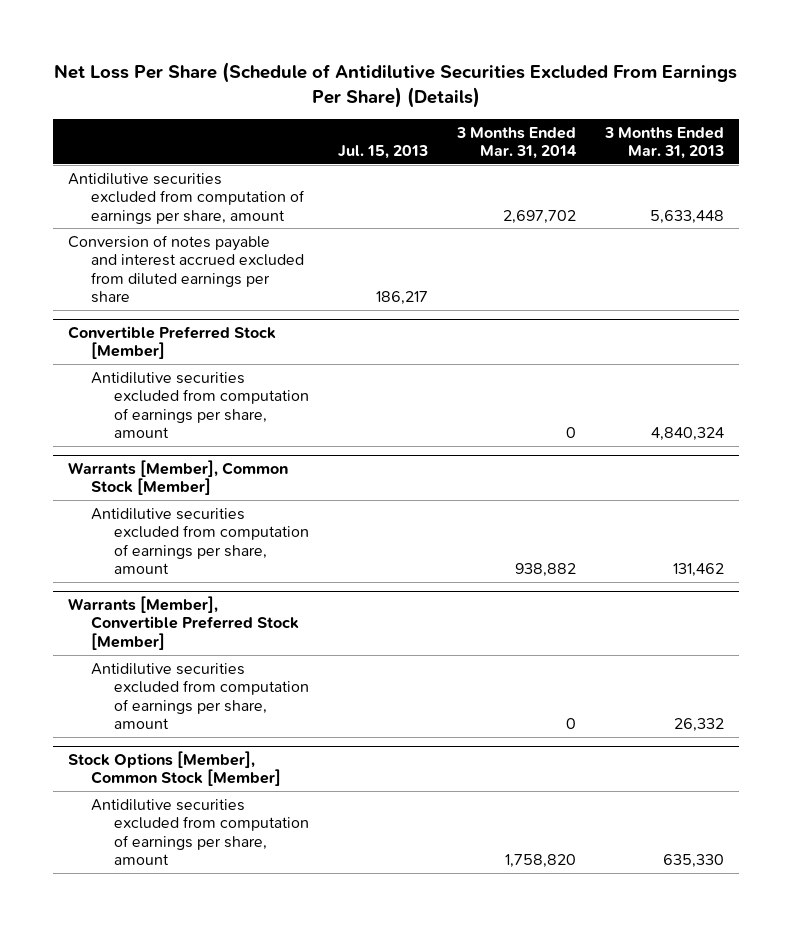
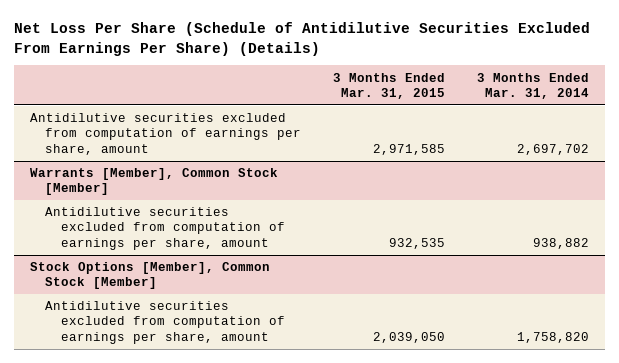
- | Jul. 15, 2013 | 3 Months Ended Mar. 31, 2014 | 3 Months Ended Mar. 31, 2013
+ | 3 Months Ended Mar. 31, 2015 | 3 Months Ended Mar. 31, 2014
- Conversion of notes payable and interest accrued excluded from diluted earnings per share | 186,217 | |
- Convertible Preferred Stock [Member]
- Antidilutive securities excluded from computation of earnings per share, amount | | 0 | 4,840,324
- Warrants [Member], Convertible Preferred Stock [Member]
- Antidilutive securities excluded from computation of earnings per share, amount | | 0 | 26,332

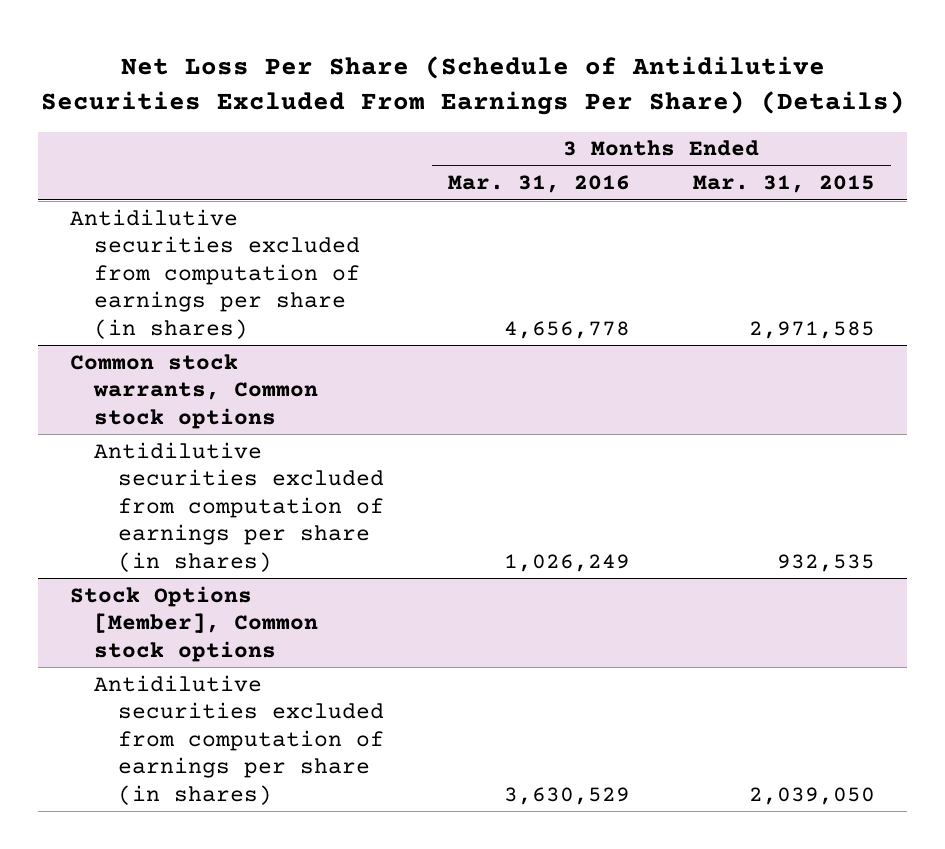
- | 3 Months Ended Mar. 31, 2015 | 3 Months Ended Mar. 31, 2014
+ | 3 Months Ended Mar. 31, 2016 | 3 Months Ended Mar. 31, 2015
- Antidilutive securities excluded from computation of earnings per share, amount | 2,971,585 | 2,697,702
- Warrants [Member], Common Stock [Member]
- Antidilutive securities excluded from computation of earnings per share, amount | 932,535 | 938,882
- Stock Options [Member], Common Stock [Member]
- Antidilutive securities excluded from computation of earnings per share, amount | 2,039,050 | 1,758,820
+ Antidilutive securities excluded from computation of earnings per share (in shares) | 4,656,778 | 2,971,585
+ Common stock warrants, Common stock options
+ Antidilutive securities excluded from computation of earnings per share (in shares) | 1,026,249 | 932,535
+ Stock Options [Member], Common stock options
+ Antidilutive securities excluded from computation of earnings per share (in shares) | 3,630,529 | 2,039,050

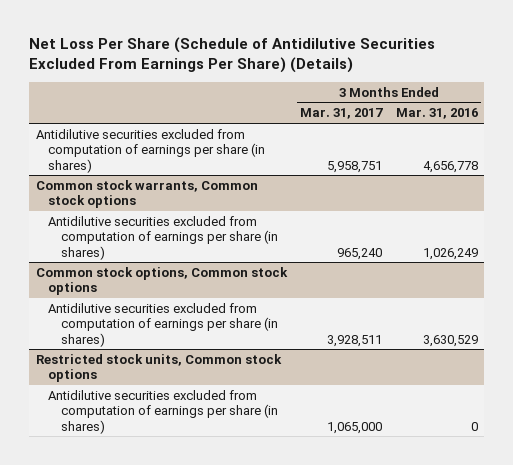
- | 3 Months Ended Mar. 31, 2016 | 3 Months Ended Mar. 31, 2015
+ | 3 Months Ended Mar. 31, 2017 | 3 Months Ended Mar. 31, 2016
- Stock Options [Member], Common stock options
+ Common stock options, Common stock options
+ Restricted stock units, Common stock options
+ Antidilutive securities excluded from computation of earnings per share (in shares) | 1,065,000 | 0

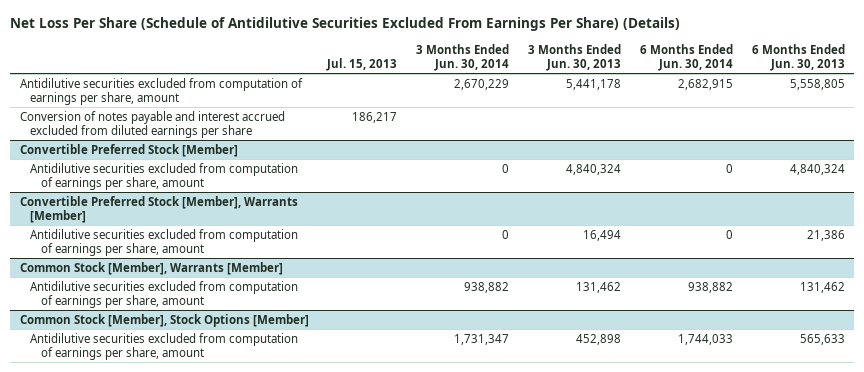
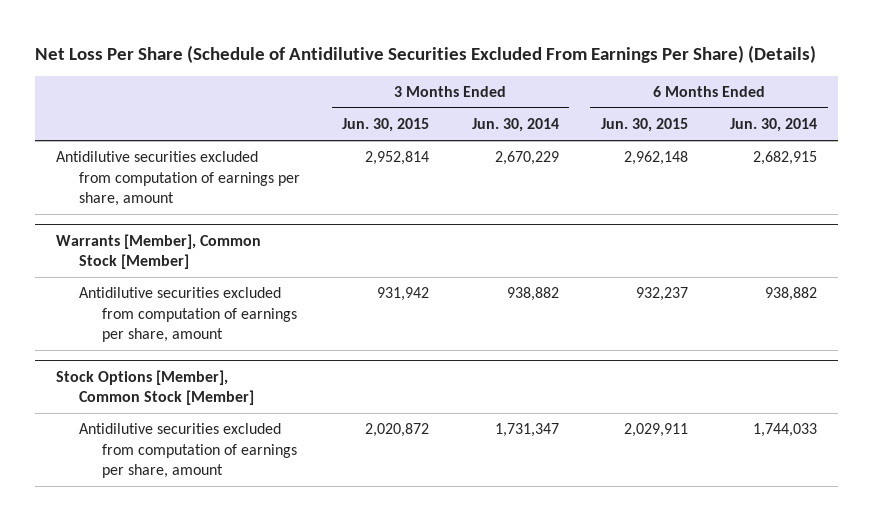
- | Jul. 15, 2013 | 3 Months Ended Jun. 30, 2014 | 3 Months Ended Jun. 30, 2013 | 6 Months Ended Jun. 30, 2014 | 6 Months Ended Jun. 30, 2013
+ | 3 Months Ended Jun. 30, 2015 | 3 Months Ended Jun. 30, 2014 | 6 Months Ended Jun. 30, 2015 | 6 Months Ended Jun. 30, 2014
- Conversion of notes payable and interest accrued excluded from diluted earnings per share | 186,217 | | | |
- Convertible Preferred Stock [Member]
- Antidilutive securities excluded from computation of earnings per share, amount | | 0 | 4,840,324 | 0 | 4,840,324
- Convertible Preferred Stock [Member], Warrants [Member]
- Antidilutive securities excluded from computation of earnings per share, amount | | 0 | 16,494 | 0 | 21,386
- Common Stock [Member], Warrants [Member]
+ Warrants [Member], Common Stock [Member]
- Common Stock [Member], Stock Options [Member]
+ Stock Options [Member], Common Stock [Member]

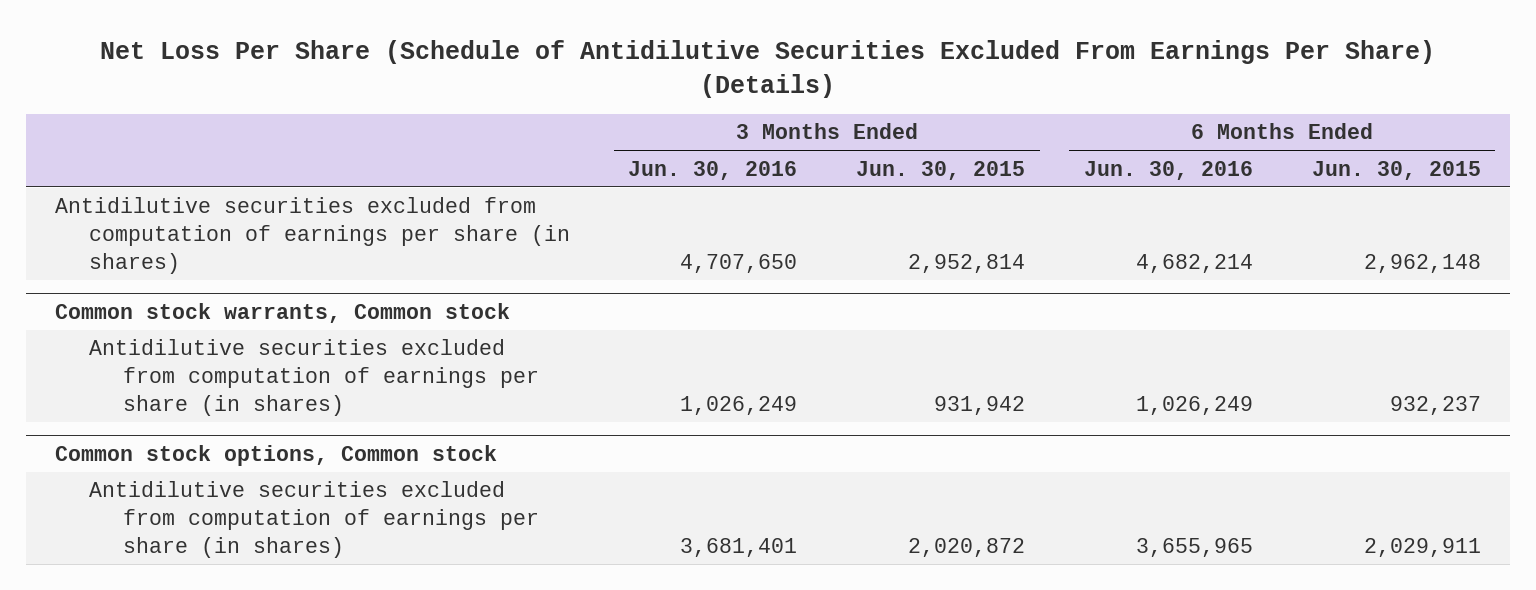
- | 3 Months Ended Jun. 30, 2015 | 3 Months Ended Jun. 30, 2014 | 6 Months Ended Jun. 30, 2015 | 6 Months Ended Jun. 30, 2014
+ | 3 Months Ended Jun. 30, 2016 | 3 Months Ended Jun. 30, 2015 | 6 Months Ended Jun. 30, 2016 | 6 Months Ended Jun. 30, 2015
- Antidilutive securities excluded from computation of earnings per share, amount | 2,952,814 | 2,670,229 | 2,962,148 | 2,682,915
- Warrants [Member], Common Stock [Member]
- Antidilutive securities excluded from computation of earnings per share, amount | 931,942 | 938,882 | 932,237 | 938,882
- Stock Options [Member], Common Stock [Member]
- Antidilutive securities excluded from computation of earnings per share, amount | 2,020,872 | 1,731,347 | 2,029,911 | 1,744,033
+ Antidilutive securities excluded from computation of earnings per share (in shares) | 4,707,650 | 2,952,814 | 4,682,214 | 2,962,148
+ Common stock warrants, Common stock
+ Antidilutive securities excluded from computation of earnings per share (in shares) | 1,026,249 | 931,942 | 1,026,249 | 932,237
+ Common stock options, Common stock
+ Antidilutive securities excluded from computation of earnings per share (in shares) | 3,681,401 | 2,020,872 | 3,655,965 | 2,029,911

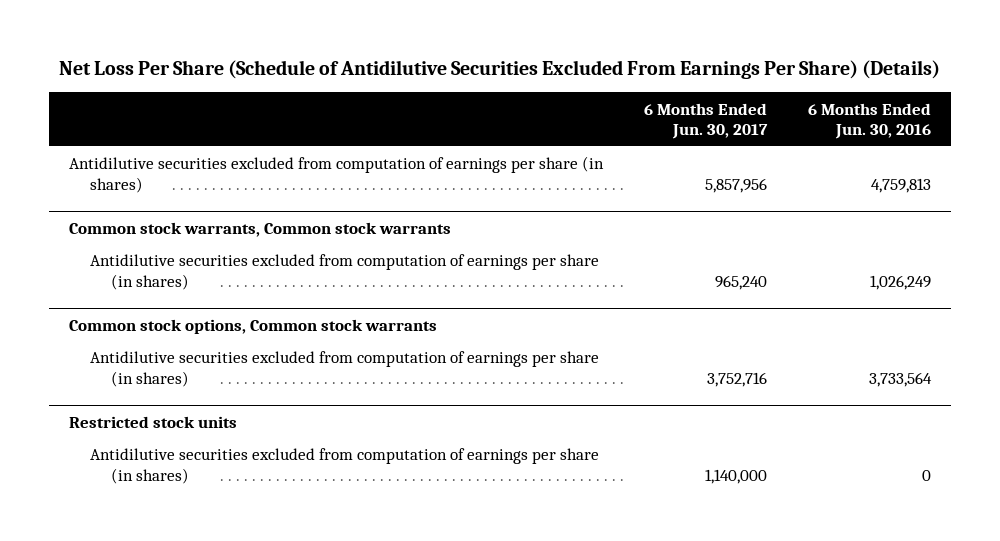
- | 3 Months Ended Jun. 30, 2016 | 3 Months Ended Jun. 30, 2015 | 6 Months Ended Jun. 30, 2016 | 6 Months Ended Jun. 30, 2015
+ | 6 Months Ended Jun. 30, 2017 | 6 Months Ended Jun. 30, 2016
- Antidilutive securities excluded from computation of earnings per share (in shares) | 4,707,650 | 2,952,814 | 4,682,214 | 2,962,148
- Common stock warrants, Common stock
+ Antidilutive securities excluded from computation of earnings per share (in shares) | 5,857,956 | 4,759,813
+ Common stock warrants, Common stock warrants
- Common stock options, Common stock
- Antidilutive securities excluded from computation of earnings per share (in shares) | 3,681,401 | 2,020,872 | 3,655,965 | 2,029,911
+ Common stock options, Common stock warrants
+ Antidilutive securities excluded from computation of earnings per share (in shares) | 3,752,716 | 3,733,564
+ Restricted stock units
+ Antidilutive securities excluded from computation of earnings per share (in shares) | 1,140,000 | 0

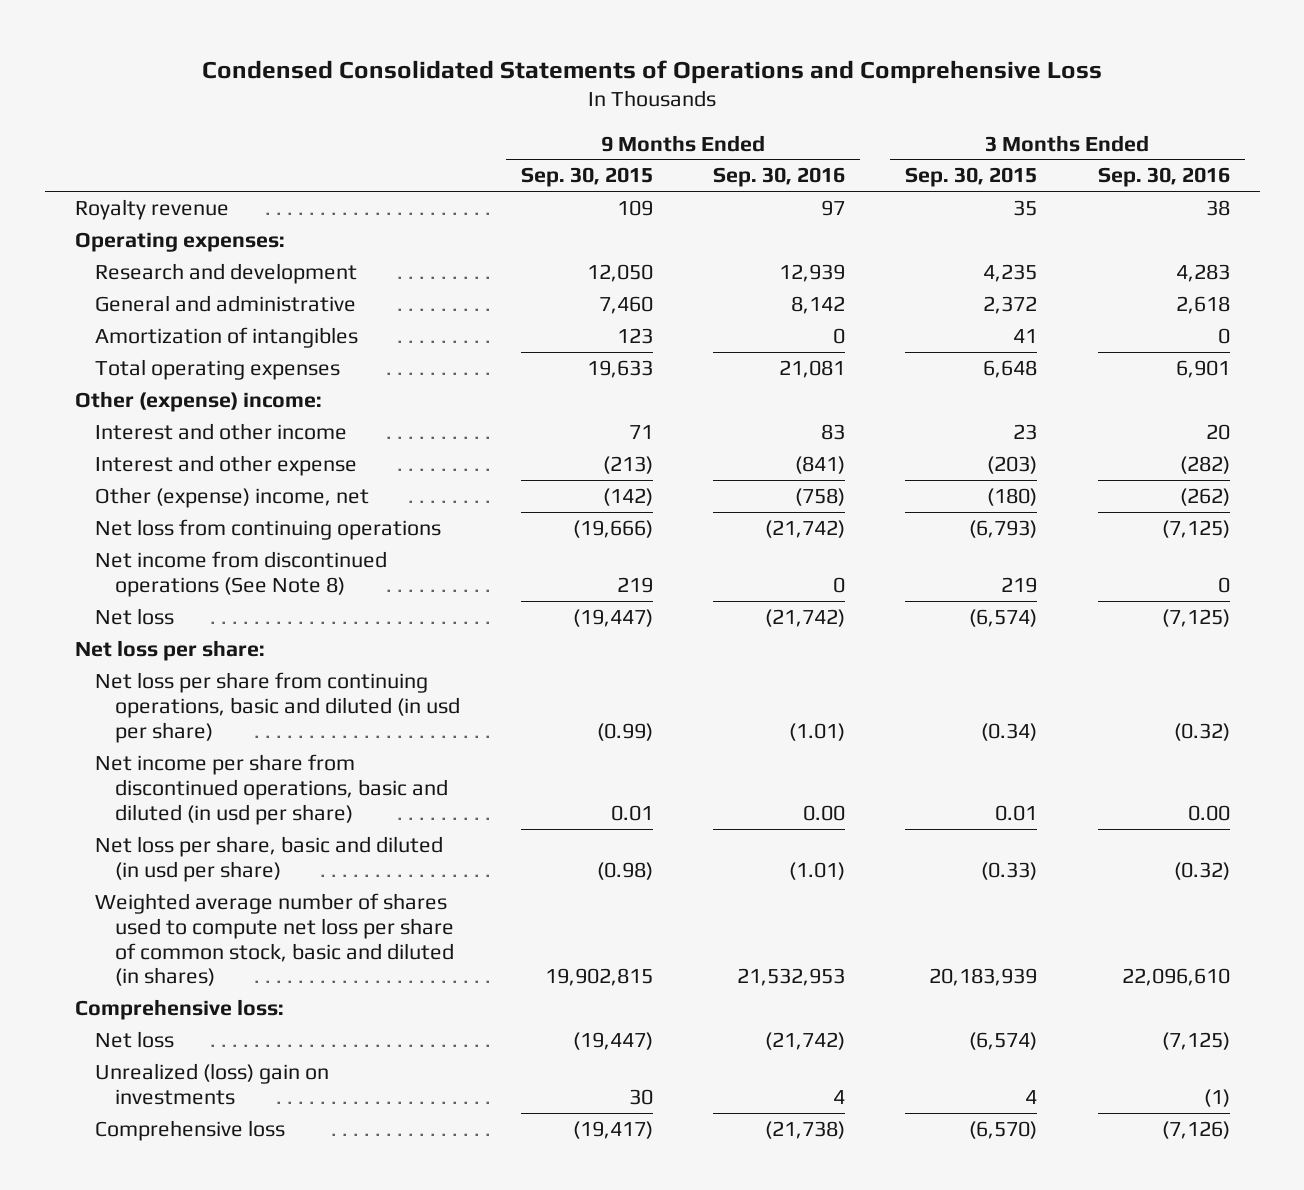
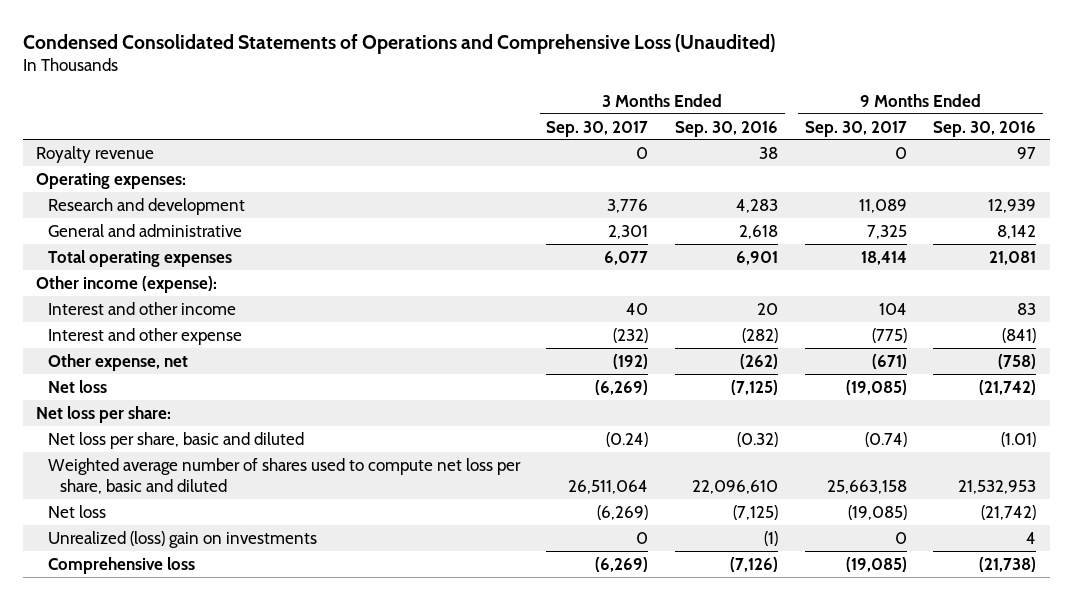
- Condensed Consolidated Statements of Operations and Comprehensive Loss
+ Condensed Consolidated Statements of Operations and Comprehensive Loss (Unaudited)
- | 9 Months Ended Sep. 30, 2015 | 9 Months Ended Sep. 30, 2016 | 3 Months Ended Sep. 30, 2015 | 3 Months Ended Sep. 30, 2016
+ | 3 Months Ended Sep. 30, 2017 | 3 Months Ended Sep. 30, 2016 | 9 Months Ended Sep. 30, 2017 | 9 Months Ended Sep. 30, 2016
- Amortization of intangibles | 123 | 0 | 41 | 0
- Other (expense) income:
+ Other income (expense):
- Other (expense) income, net | (142) | (758) | (180) | (262)
- Net loss from continuing operations | (19,666) | (21,742) | (6,793) | (7,125)
- Net income from discontinued operations (See Note 8) | 219 | 0 | 219 | 0
+ Other expense, net | (192) | (262) | (671) | (758)
- Net loss per share from continuing operations, basic and diluted (in usd per share) | (0.99) | (1.01) | (0.34) | (0.32)
- Net income per share from discontinued operations, basic and diluted (in usd per share) | 0.01 | 0.00 | 0.01 | 0.00
- Net loss per share, basic and diluted (in usd per share) | (0.98) | (1.01) | (0.33) | (0.32)
- Weighted average number of shares used to compute net loss per share of common stock, basic and diluted (in shares) | 19,902,815 | 21,532,953 | 20,183,939 | 22,096,610
- Comprehensive loss:
+ Net loss per share, basic and diluted | (0.24) | (0.32) | (0.74) | (1.01)
+ Weighted average number of shares used to compute net loss per share, basic and diluted | 26,511,064 | 22,096,610 | 25,663,158 | 21,532,953

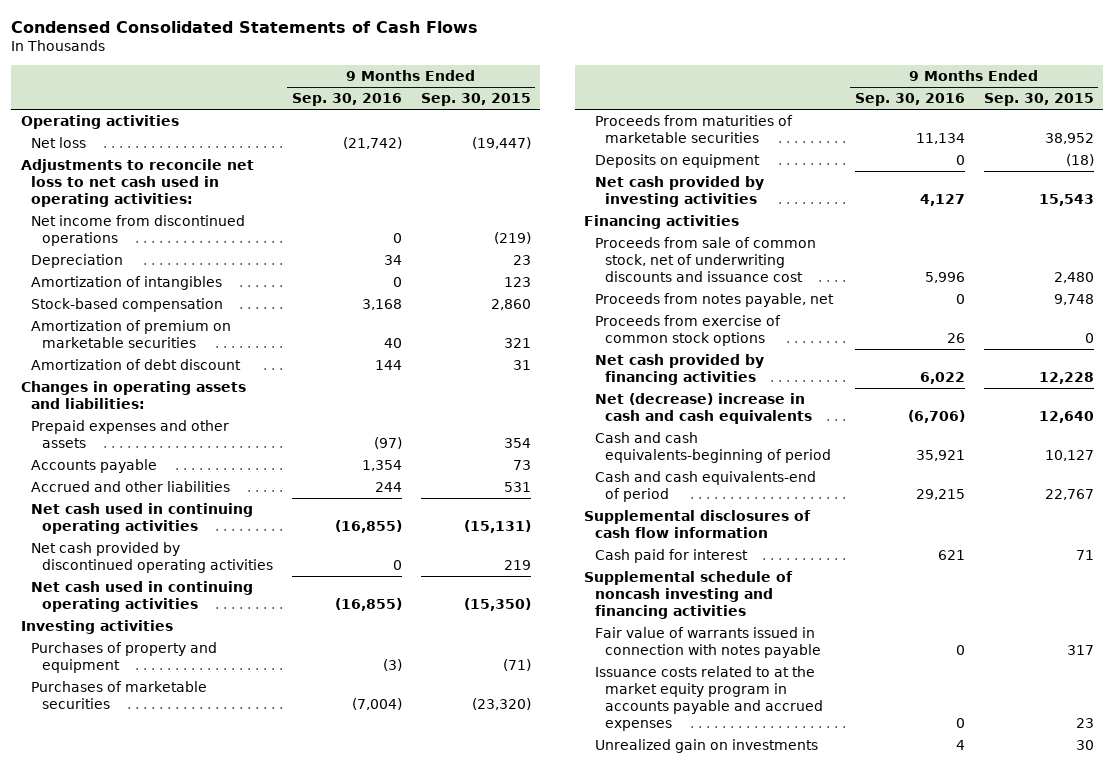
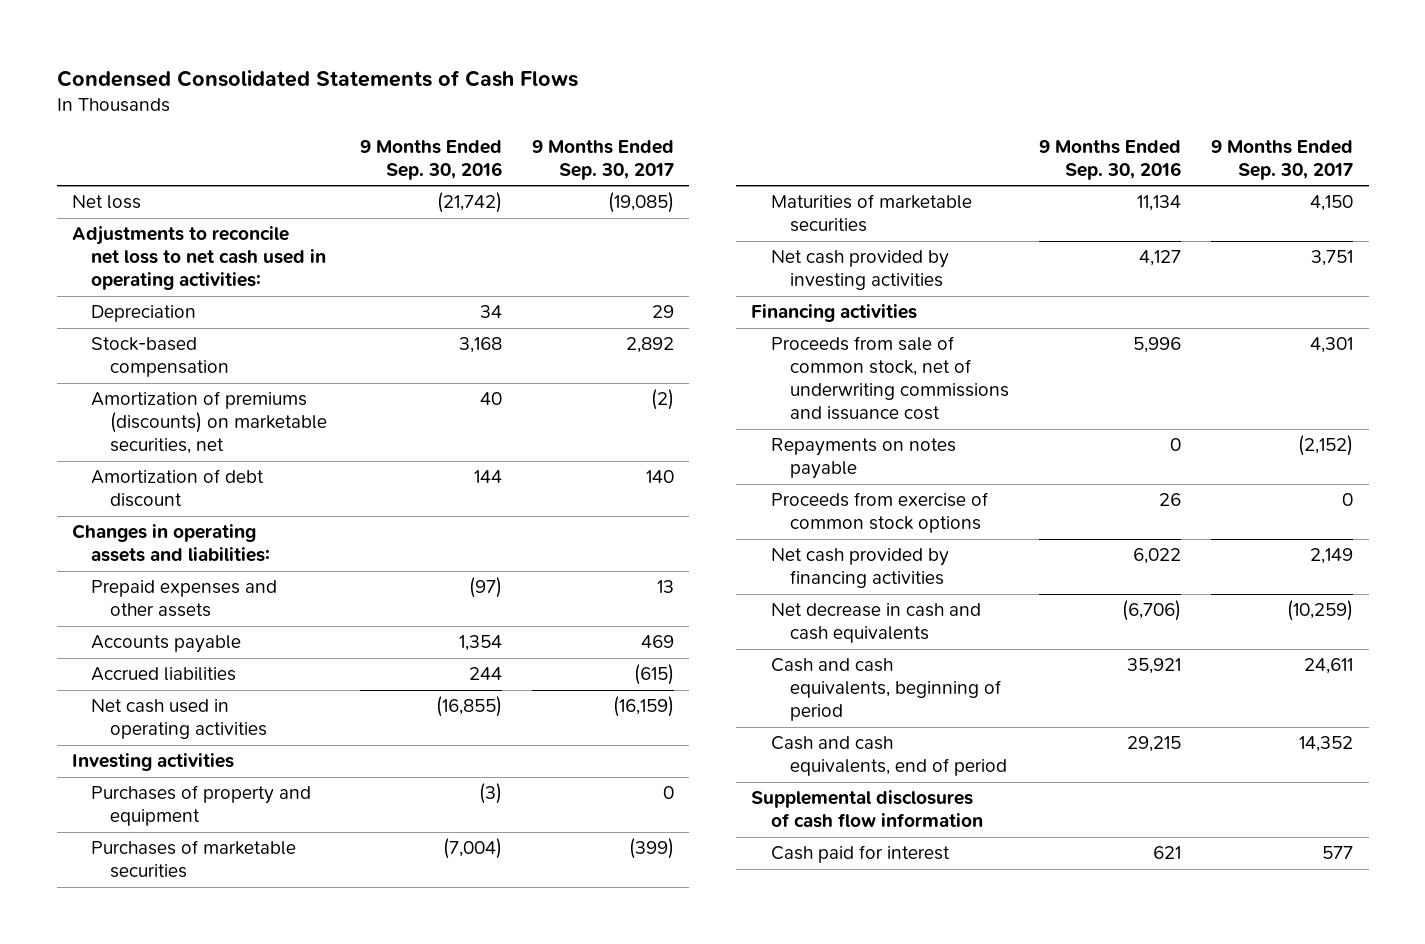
- | 9 Months Ended Sep. 30, 2016 | 9 Months Ended Sep. 30, 2015
+ | 9 Months Ended Sep. 30, 2016 | 9 Months Ended Sep. 30, 2017
- Operating activities
- Net income from discontinued operations | 0 | (219)
- Amortization of intangibles | 0 | 123
- Amortization of premium on marketable securities | 40 | 321
+ Amortization of premiums (discounts) on marketable securities, net | 40 | (2)
- Accrued and other liabilities | 244 | 531
- Net cash used in continuing operating activities | (16,855) | (15,131)
- Net cash provided by discontinued operating activities | 0 | 219
- Net cash used in continuing operating activities | (16,855) | (15,350)
+ Accrued liabilities | 244 | (615)
+ Net cash used in operating activities | (16,855) | (16,159)
- Proceeds from maturities of marketable securities | 11,134 | 38,952
- Deposits on equipment | 0 | (18)
+ Maturities of marketable securities | 11,134 | 4,150
- Proceeds from sale of common stock, net of underwriting discounts and issuance cost | 5,996 | 2,480
- Proceeds from notes payable, net | 0 | 9,748
+ Proceeds from sale of common stock, net of underwriting commissions and issuance cost | 5,996 | 4,301
+ Repayments on notes payable | 0 | (2,152)
- Net (decrease) increase in cash and cash equivalents | (6,706) | 12,640
- Cash and cash equivalents-beginning of period | 35,921 | 10,127
- Cash and cash equivalents-end of period | 29,215 | 22,767
+ Net decrease in cash and cash equivalents | (6,706) | (10,259)
+ Cash and cash equivalents, beginning of period | 35,921 | 24,611
+ Cash and cash equivalents, end of period | 29,215 | 14,352
- Supplemental schedule of noncash investing and financing activities
- Fair value of warrants issued in connection with notes payable | 0 | 317
- Issuance costs related to at the market equity program in accounts payable and accrued expenses | 0 | 23
- Unrealized gain on investments | 4 | 30

